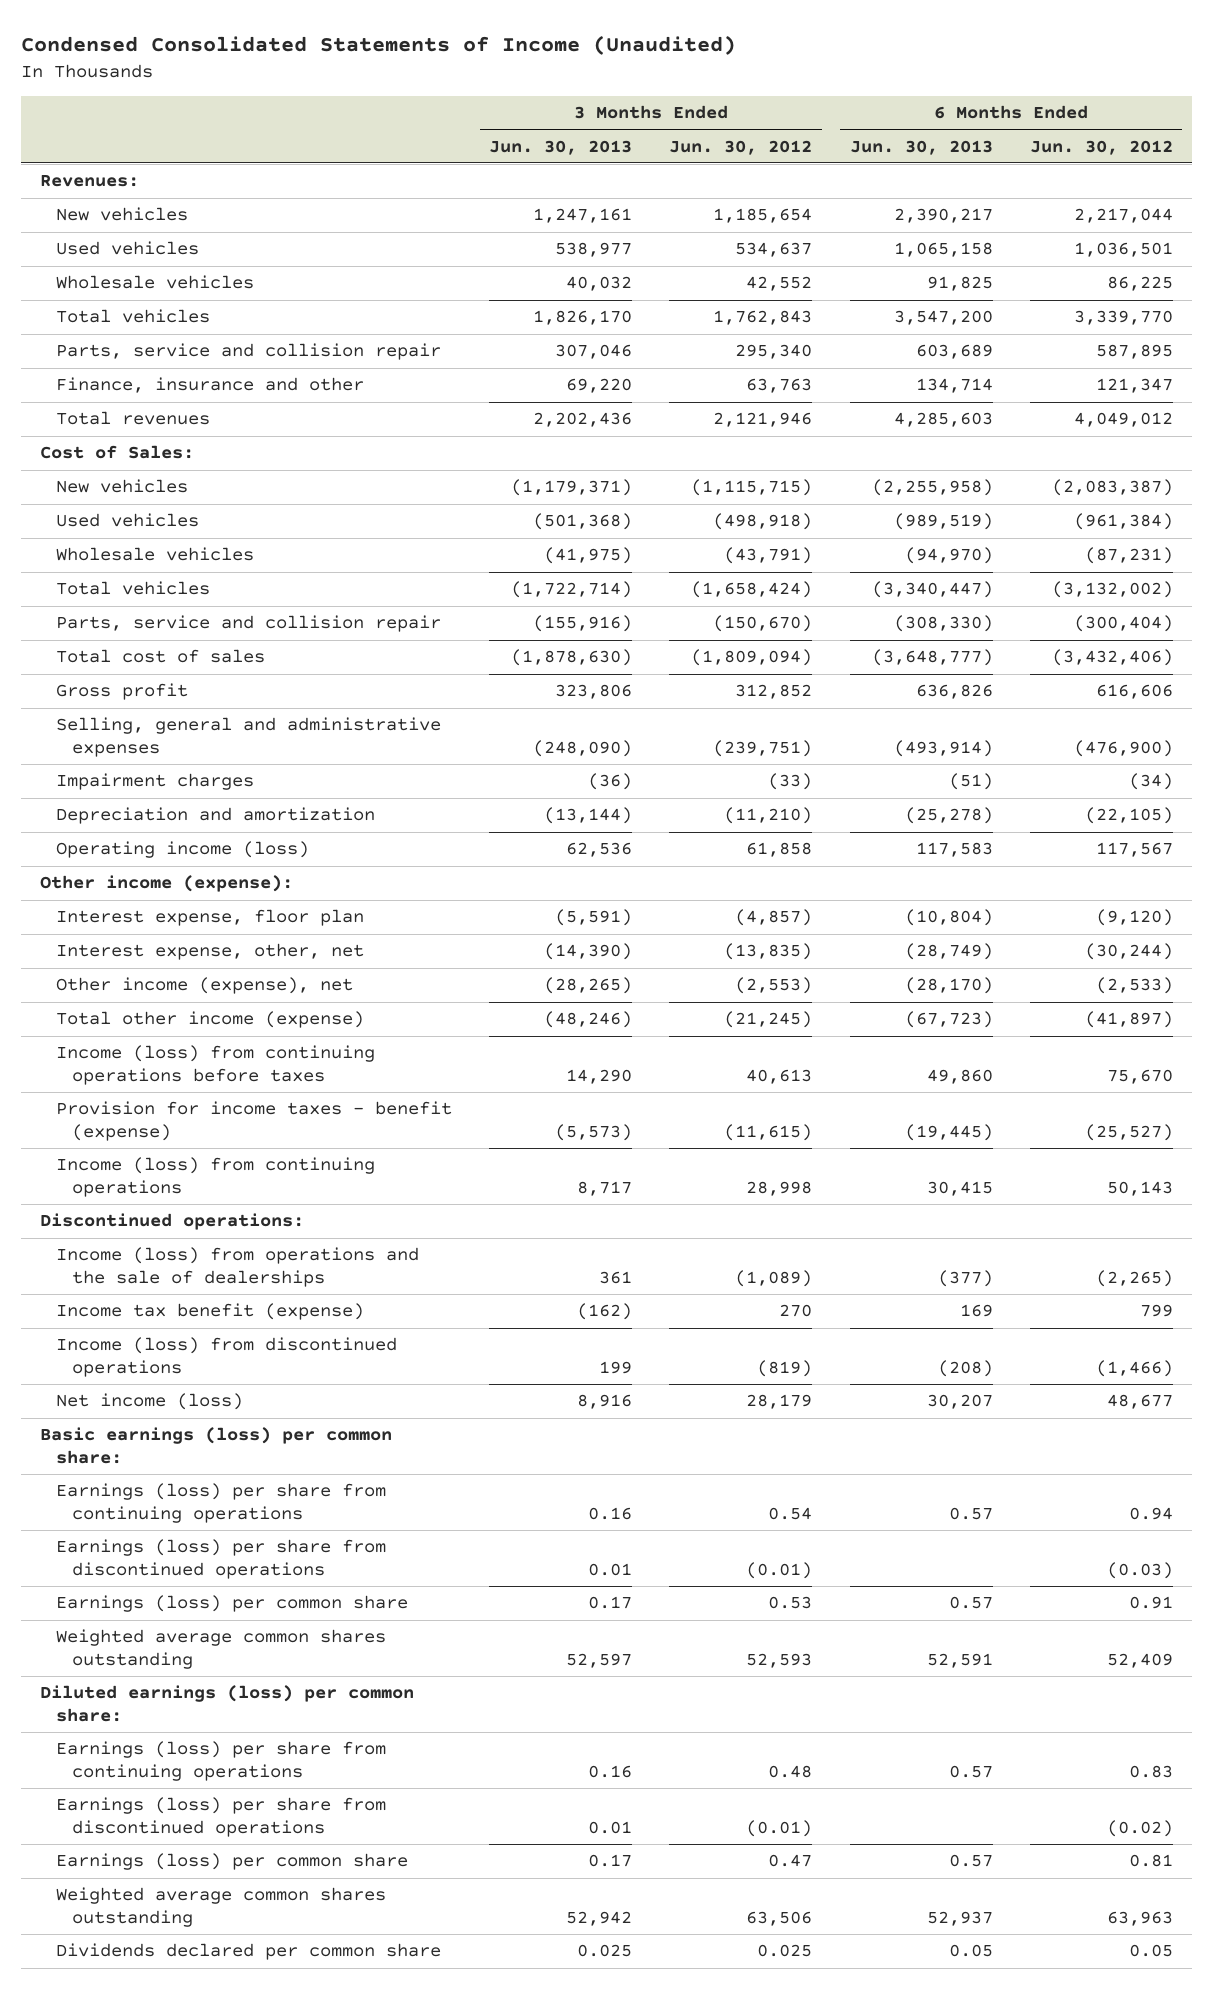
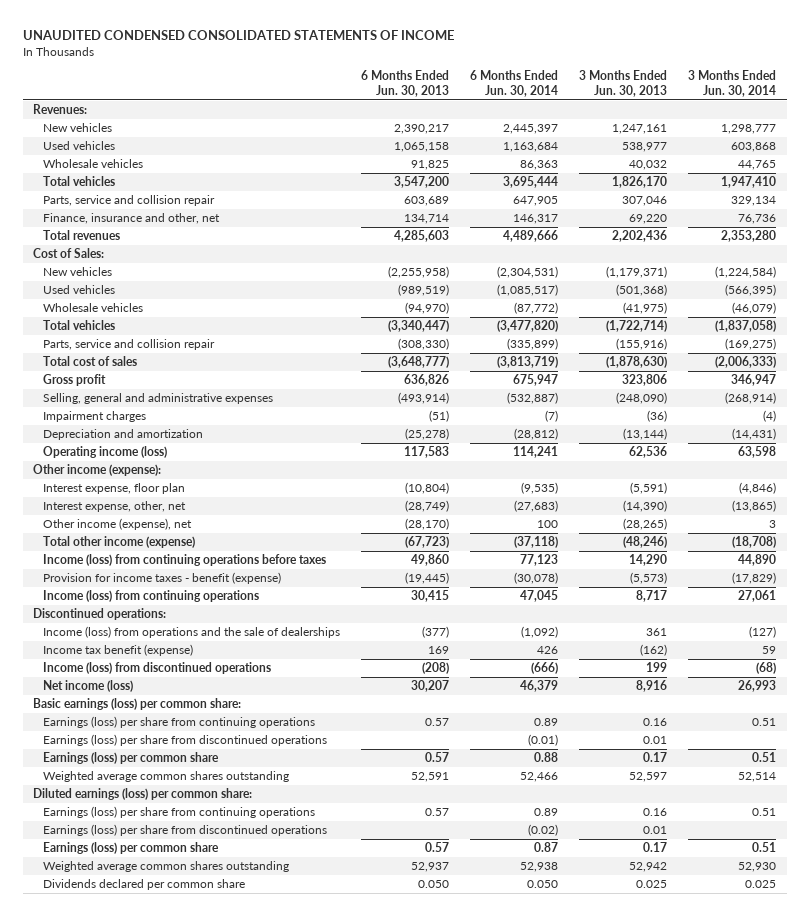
- Condensed Consolidated Statements of Income (Unaudited)
+ UNAUDITED CONDENSED CONSOLIDATED STATEMENTS OF INCOME
- | 3 Months Ended Jun. 30, 2013 | 3 Months Ended Jun. 30, 2012 | 6 Months Ended Jun. 30, 2013 | 6 Months Ended Jun. 30, 2012
+ | 6 Months Ended Jun. 30, 2013 | 6 Months Ended Jun. 30, 2014 | 3 Months Ended Jun. 30, 2013 | 3 Months Ended Jun. 30, 2014
- Finance, insurance and other | 69,220 | 63,763 | 134,714 | 121,347
+ Finance, insurance and other, net | 134,714 | 146,317 | 69,220 | 76,736
- Dividends declared per common share | 0.025 | 0.025 | 0.05 | 0.05
+ Dividends declared per common share | 0.050 | 0.050 | 0.025 | 0.025

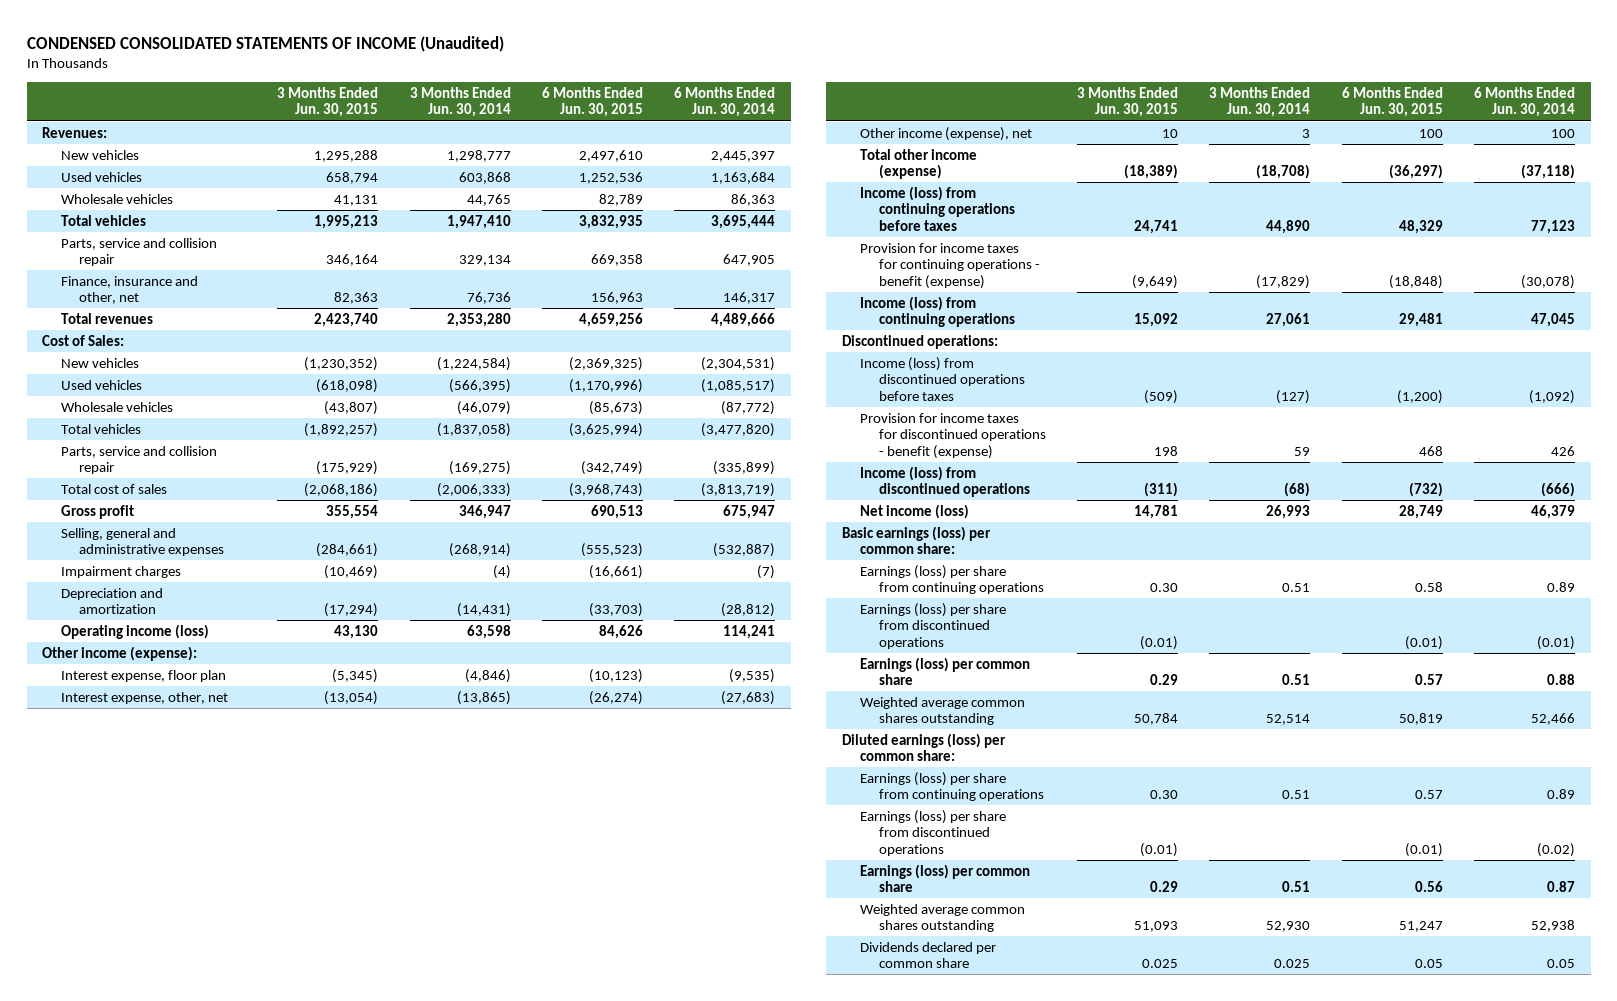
- UNAUDITED CONDENSED CONSOLIDATED STATEMENTS OF INCOME
+ CONDENSED CONSOLIDATED STATEMENTS OF INCOME (Unaudited)
- | 6 Months Ended Jun. 30, 2013 | 6 Months Ended Jun. 30, 2014 | 3 Months Ended Jun. 30, 2013 | 3 Months Ended Jun. 30, 2014
+ | 3 Months Ended Jun. 30, 2015 | 3 Months Ended Jun. 30, 2014 | 6 Months Ended Jun. 30, 2015 | 6 Months Ended Jun. 30, 2014
- Provision for income taxes - benefit (expense) | (19,445) | (30,078) | (5,573) | (17,829)
+ Provision for income taxes for continuing operations - benefit (expense) | (9,649) | (17,829) | (18,848) | (30,078)
- Income (loss) from operations and the sale of dealerships | (377) | (1,092) | 361 | (127)
- Income tax benefit (expense) | 169 | 426 | (162) | 59
+ Income (loss) from discontinued operations before taxes | (509) | (127) | (1,200) | (1,092)
+ Provision for income taxes for discontinued operations - benefit (expense) | 198 | 59 | 468 | 426
- Dividends declared per common share | 0.050 | 0.050 | 0.025 | 0.025
+ Dividends declared per common share | 0.025 | 0.025 | 0.05 | 0.05

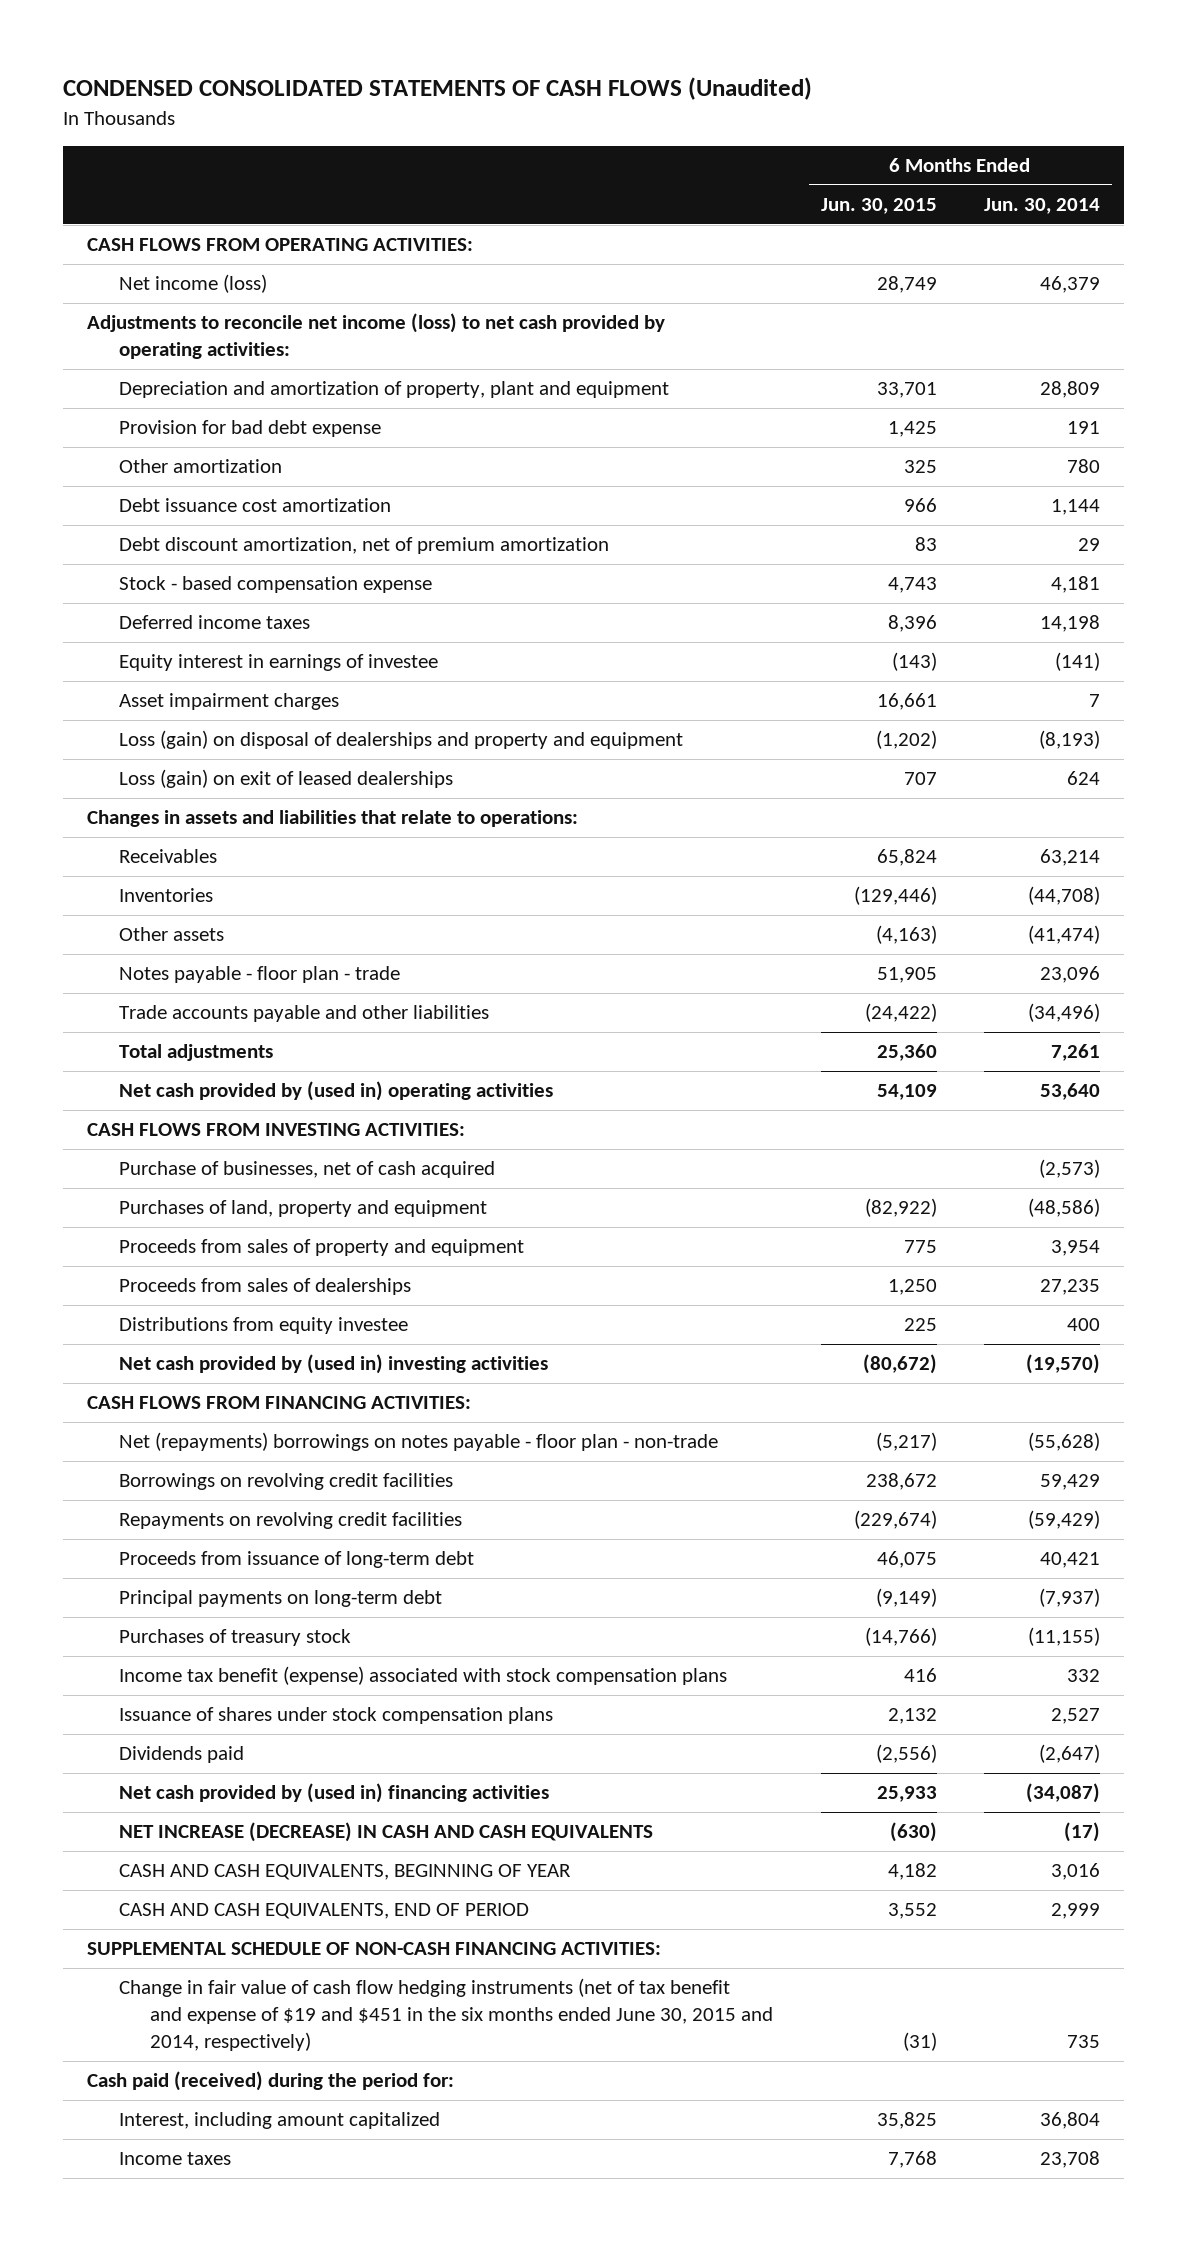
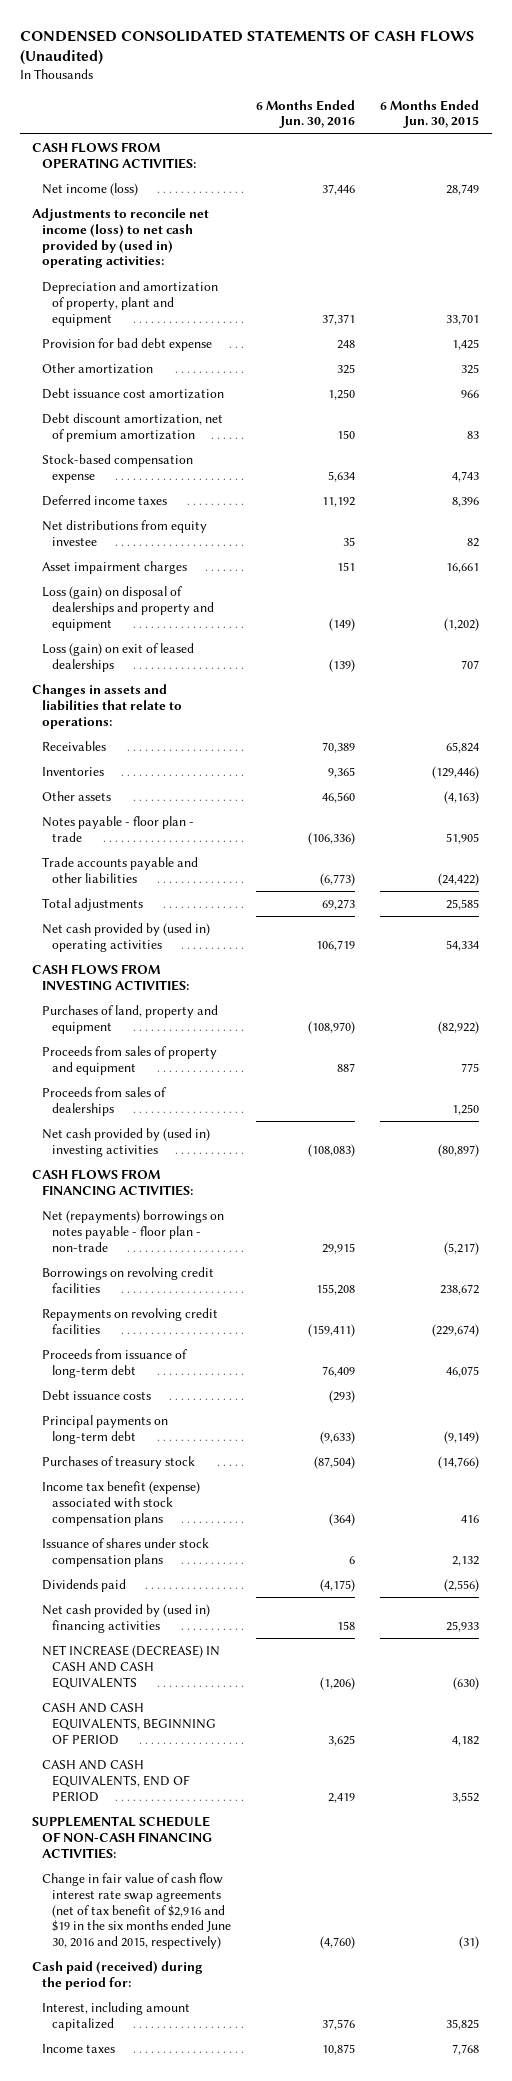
- | 6 Months Ended Jun. 30, 2015 | 6 Months Ended Jun. 30, 2014
+ | 6 Months Ended Jun. 30, 2016 | 6 Months Ended Jun. 30, 2015
- Adjustments to reconcile net income (loss) to net cash provided by operating activities:
+ Adjustments to reconcile net income (loss) to net cash provided by (used in) operating activities:
- Stock - based compensation expense | 4,743 | 4,181
+ Stock-based compensation expense | 5,634 | 4,743
- Equity interest in earnings of investee | (143) | (141)
+ Net distributions from equity investee | 35 | 82
- Total adjustments | 25,360 | 7,261
- Net cash provided by (used in) operating activities | 54,109 | 53,640
+ Total adjustments | 69,273 | 25,585
+ Net cash provided by (used in) operating activities | 106,719 | 54,334
- Purchase of businesses, net of cash acquired | | (2,573)
- Distributions from equity investee | 225 | 400
- Net cash provided by (used in) investing activities | (80,672) | (19,570)
+ Net cash provided by (used in) investing activities | (108,083) | (80,897)
+ Debt issuance costs | (293) |
- CASH AND CASH EQUIVALENTS, BEGINNING OF YEAR | 4,182 | 3,016
+ CASH AND CASH EQUIVALENTS, BEGINNING OF PERIOD | 3,625 | 4,182
- Change in fair value of cash flow hedging instruments (net of tax benefit and expense of $19 and $451 in the six months ended June 30, 2015 and 2014, respectively) | (31) | 735
+ Change in fair value of cash flow interest rate swap agreements (net of tax benefit of $2,916 and $19 in the six months ended June 30, 2016 and 2015, respectively) | (4,760) | (31)

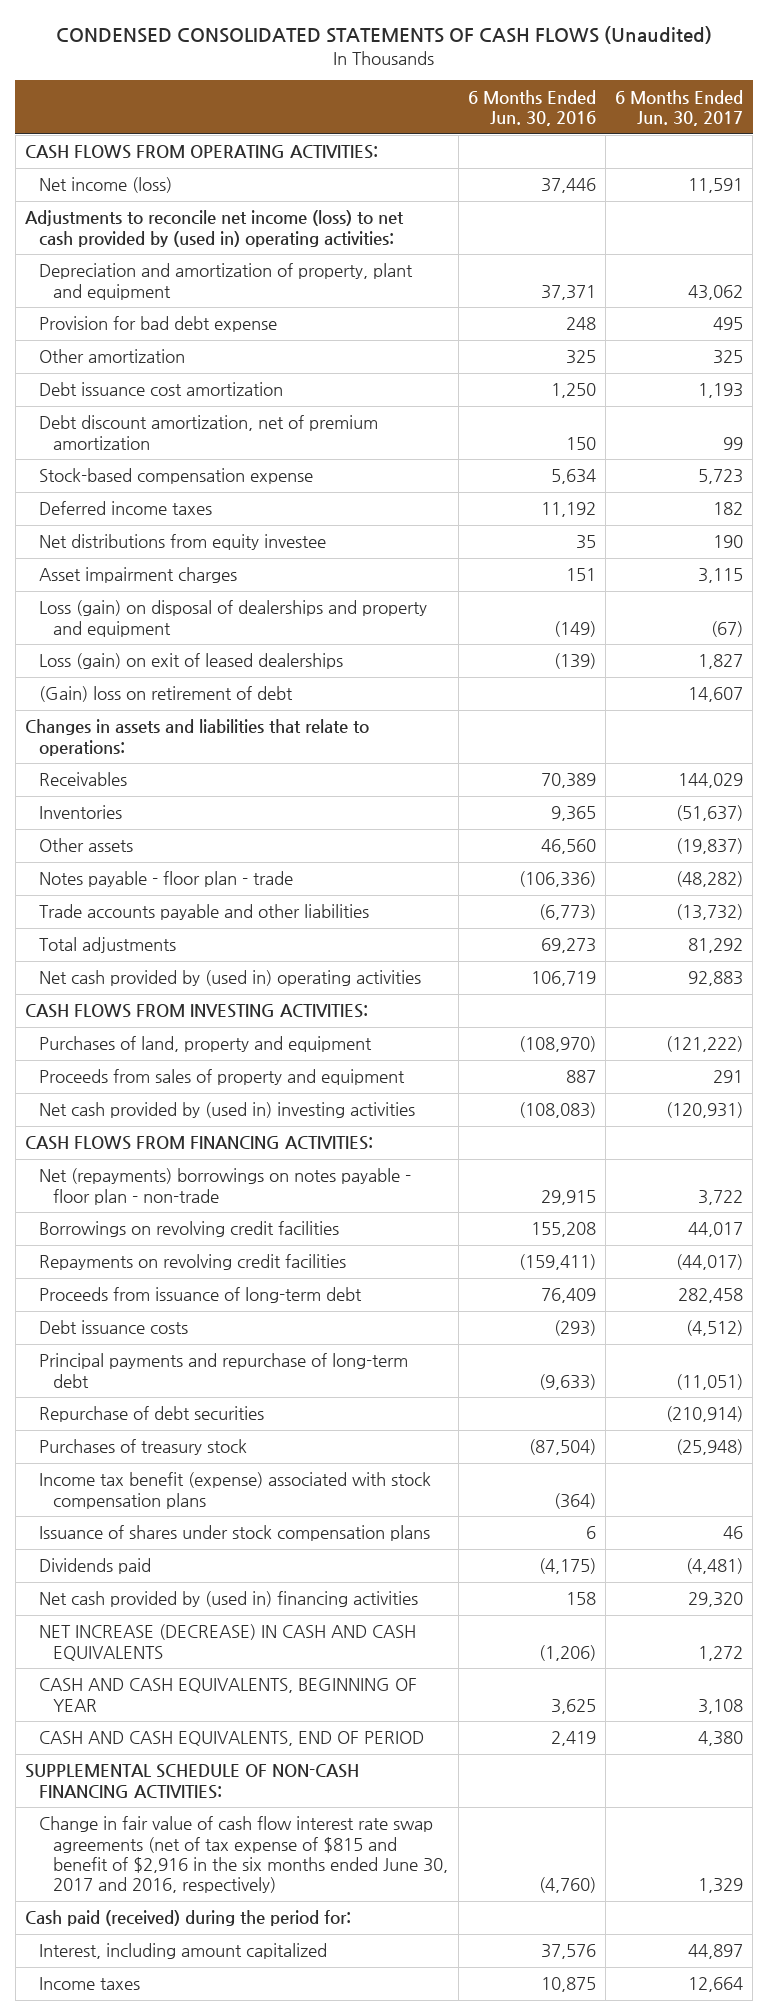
- | 6 Months Ended Jun. 30, 2016 | 6 Months Ended Jun. 30, 2015
+ | 6 Months Ended Jun. 30, 2016 | 6 Months Ended Jun. 30, 2017
+ (Gain) loss on retirement of debt | | 14,607
- Proceeds from sales of dealerships | | 1,250
- Principal payments on long-term debt | (9,633) | (9,149)
+ Principal payments and repurchase of long-term debt | (9,633) | (11,051)
+ Repurchase of debt securities | | (210,914)
- CASH AND CASH EQUIVALENTS, BEGINNING OF PERIOD | 3,625 | 4,182
+ CASH AND CASH EQUIVALENTS, BEGINNING OF YEAR | 3,625 | 3,108
- Change in fair value of cash flow interest rate swap agreements (net of tax benefit of $2,916 and $19 in the six months ended June 30, 2016 and 2015, respectively) | (4,760) | (31)
+ Change in fair value of cash flow interest rate swap agreements (net of tax expense of $815 and benefit of $2,916 in the six months ended June 30, 2017 and 2016, respectively) | (4,760) | 1,329

